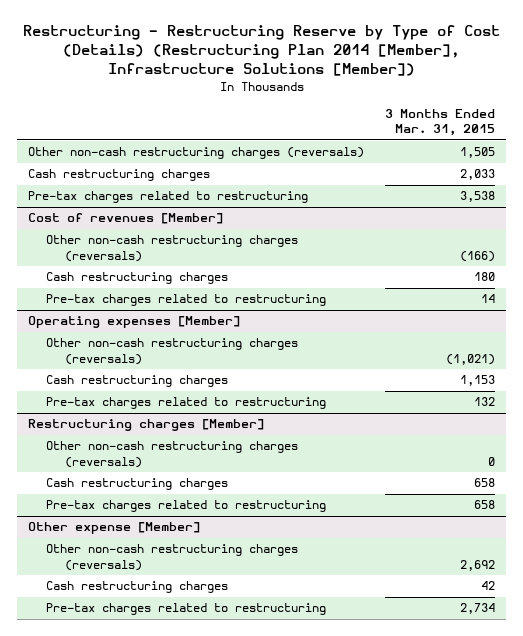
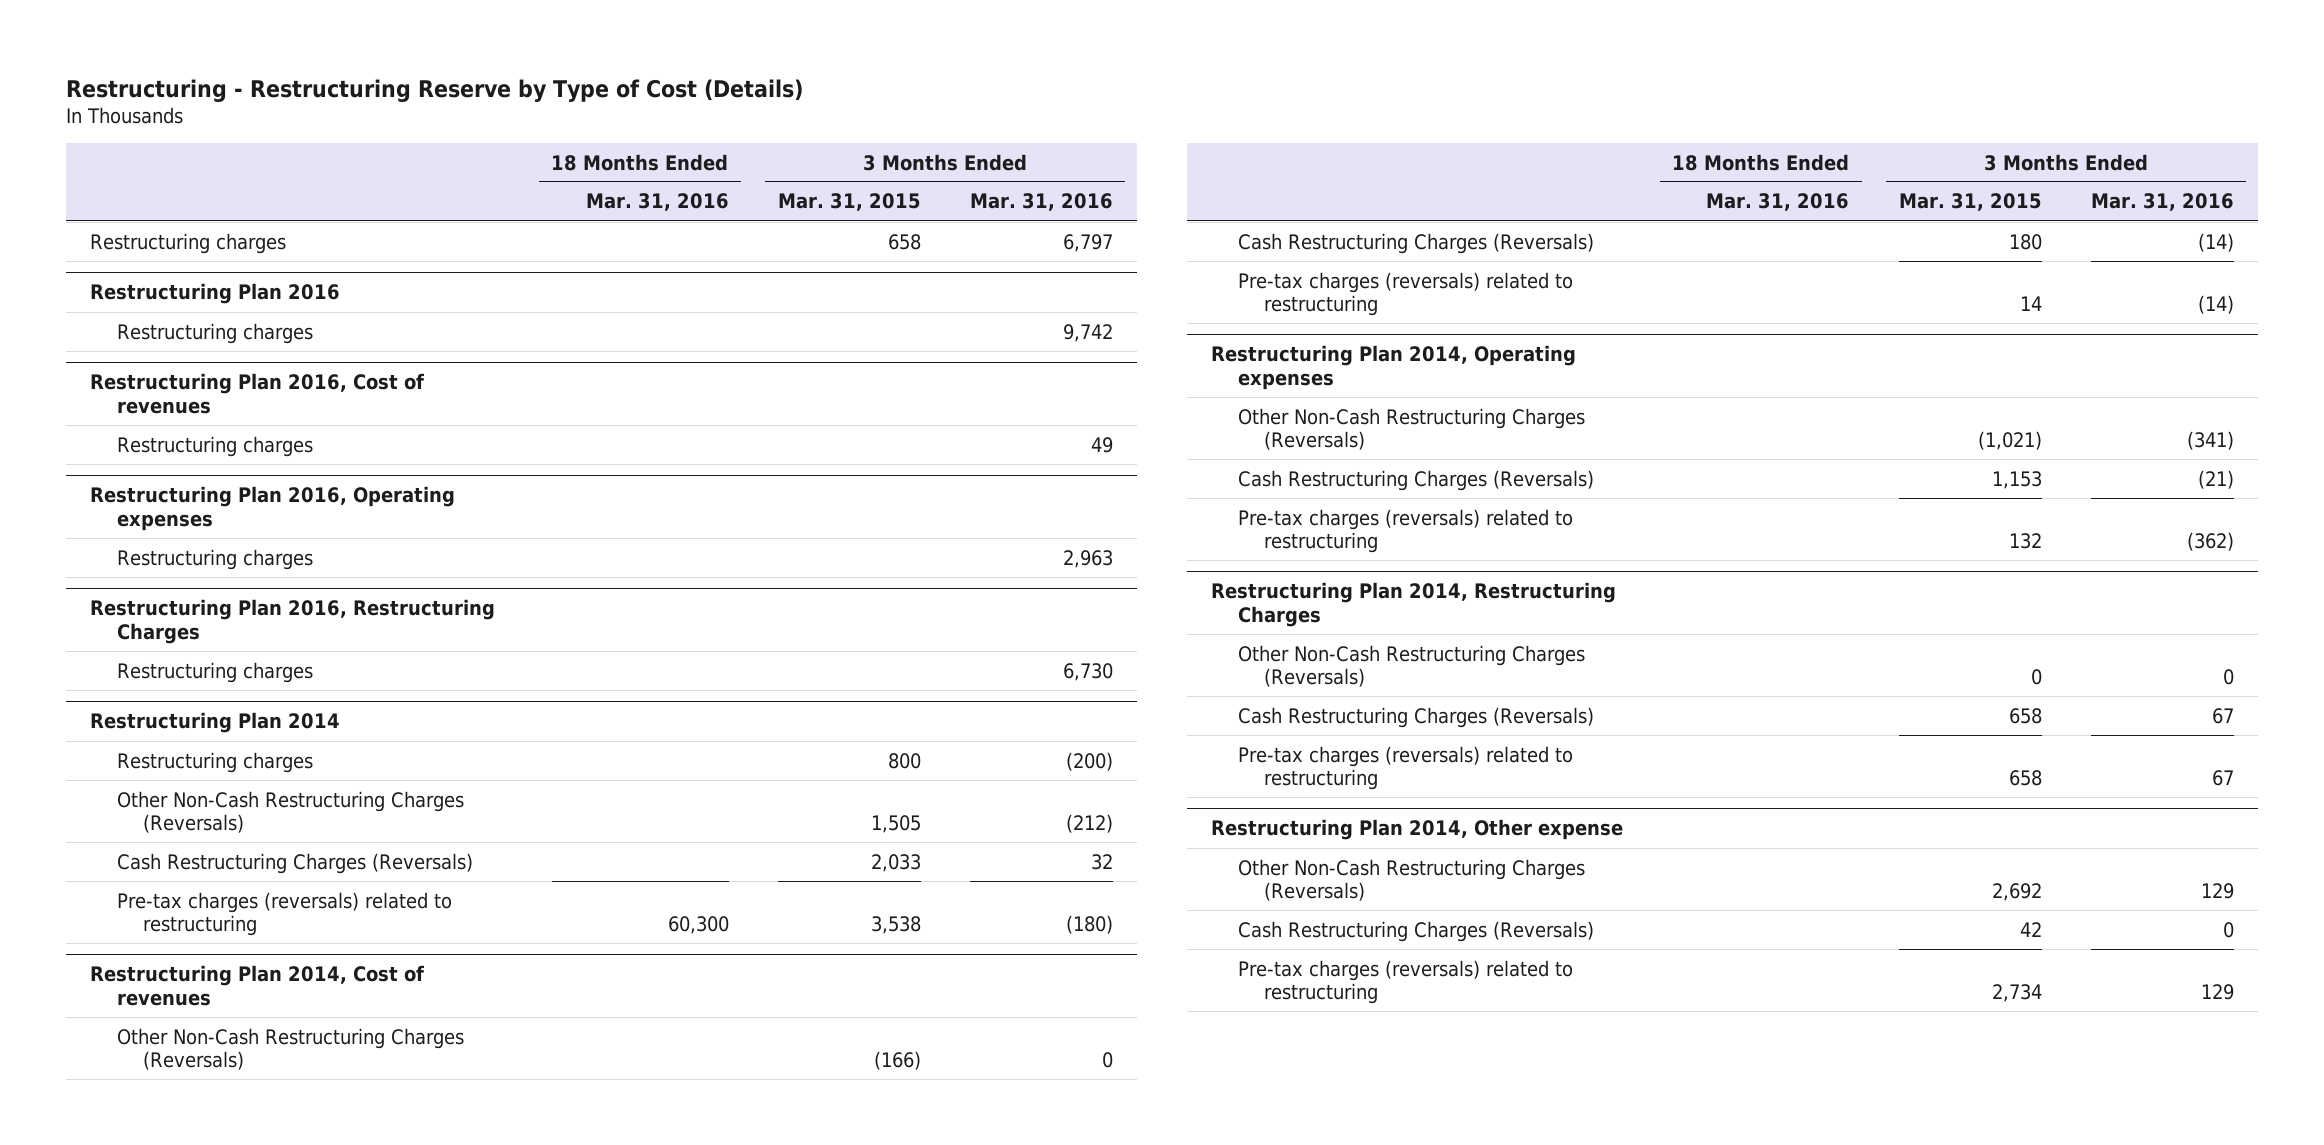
- Restructuring - Restructuring Reserve by Type of Cost (Details) (Restructuring Plan 2014 [Member], Infrastructure Solutions [Member])
+ Restructuring - Restructuring Reserve by Type of Cost (Details)
- | 3 Months Ended Mar. 31, 2015
+ | 18 Months Ended Mar. 31, 2016 | 3 Months Ended Mar. 31, 2015 | 3 Months Ended Mar. 31, 2016
- Other non-cash restructuring charges (reversals) | 1,505
- Cash restructuring charges | 2,033
- Pre-tax charges related to restructuring | 3,538
- Cost of revenues [Member]
- Other non-cash restructuring charges (reversals) | (166)
- Cash restructuring charges | 180
- Pre-tax charges related to restructuring | 14
- Operating expenses [Member]
- Other non-cash restructuring charges (reversals) | (1,021)
- Cash restructuring charges | 1,153
- Pre-tax charges related to restructuring | 132
- Restructuring charges [Member]
- Other non-cash restructuring charges (reversals) | 0
- Cash restructuring charges | 658
- Pre-tax charges related to restructuring | 658
- Other expense [Member]
- Other non-cash restructuring charges (reversals) | 2,692
- Cash restructuring charges | 42
- Pre-tax charges related to restructuring | 2,734
+ Restructuring charges | | 658 | 6,797
+ Restructuring Plan 2016
+ Restructuring charges | | | 9,742
+ Restructuring Plan 2016, Cost of revenues
+ Restructuring charges | | | 49
+ Restructuring Plan 2016, Operating expenses
+ Restructuring charges | | | 2,963
+ Restructuring Plan 2016, Restructuring Charges
+ Restructuring charges | | | 6,730
+ Restructuring Plan 2014
+ Restructuring charges | | 800 | (200)
+ Other Non-Cash Restructuring Charges (Reversals) | | 1,505 | (212)
+ Cash Restructuring Charges (Reversals) | | 2,033 | 32
+ Pre-tax charges (reversals) related to restructuring | 60,300 | 3,538 | (180)
+ Restructuring Plan 2014, Cost of revenues
+ Other Non-Cash Restructuring Charges (Reversals) | | (166) | 0
+ Cash Restructuring Charges (Reversals) | | 180 | (14)
+ Pre-tax charges (reversals) related to restructuring | | 14 | (14)
+ Restructuring Plan 2014, Operating expenses
+ Other Non-Cash Restructuring Charges (Reversals) | | (1,021) | (341)
+ Cash Restructuring Charges (Reversals) | | 1,153 | (21)
+ Pre-tax charges (reversals) related to restructuring | | 132 | (362)
+ Restructuring Plan 2014, Restructuring Charges
+ Other Non-Cash Restructuring Charges (Reversals) | | 0 | 0
+ Cash Restructuring Charges (Reversals) | | 658 | 67
+ Pre-tax charges (reversals) related to restructuring | | 658 | 67
+ Restructuring Plan 2014, Other expense
+ Other Non-Cash Restructuring Charges (Reversals) | | 2,692 | 129
+ Cash Restructuring Charges (Reversals) | | 42 | 0
+ Pre-tax charges (reversals) related to restructuring | | 2,734 | 129

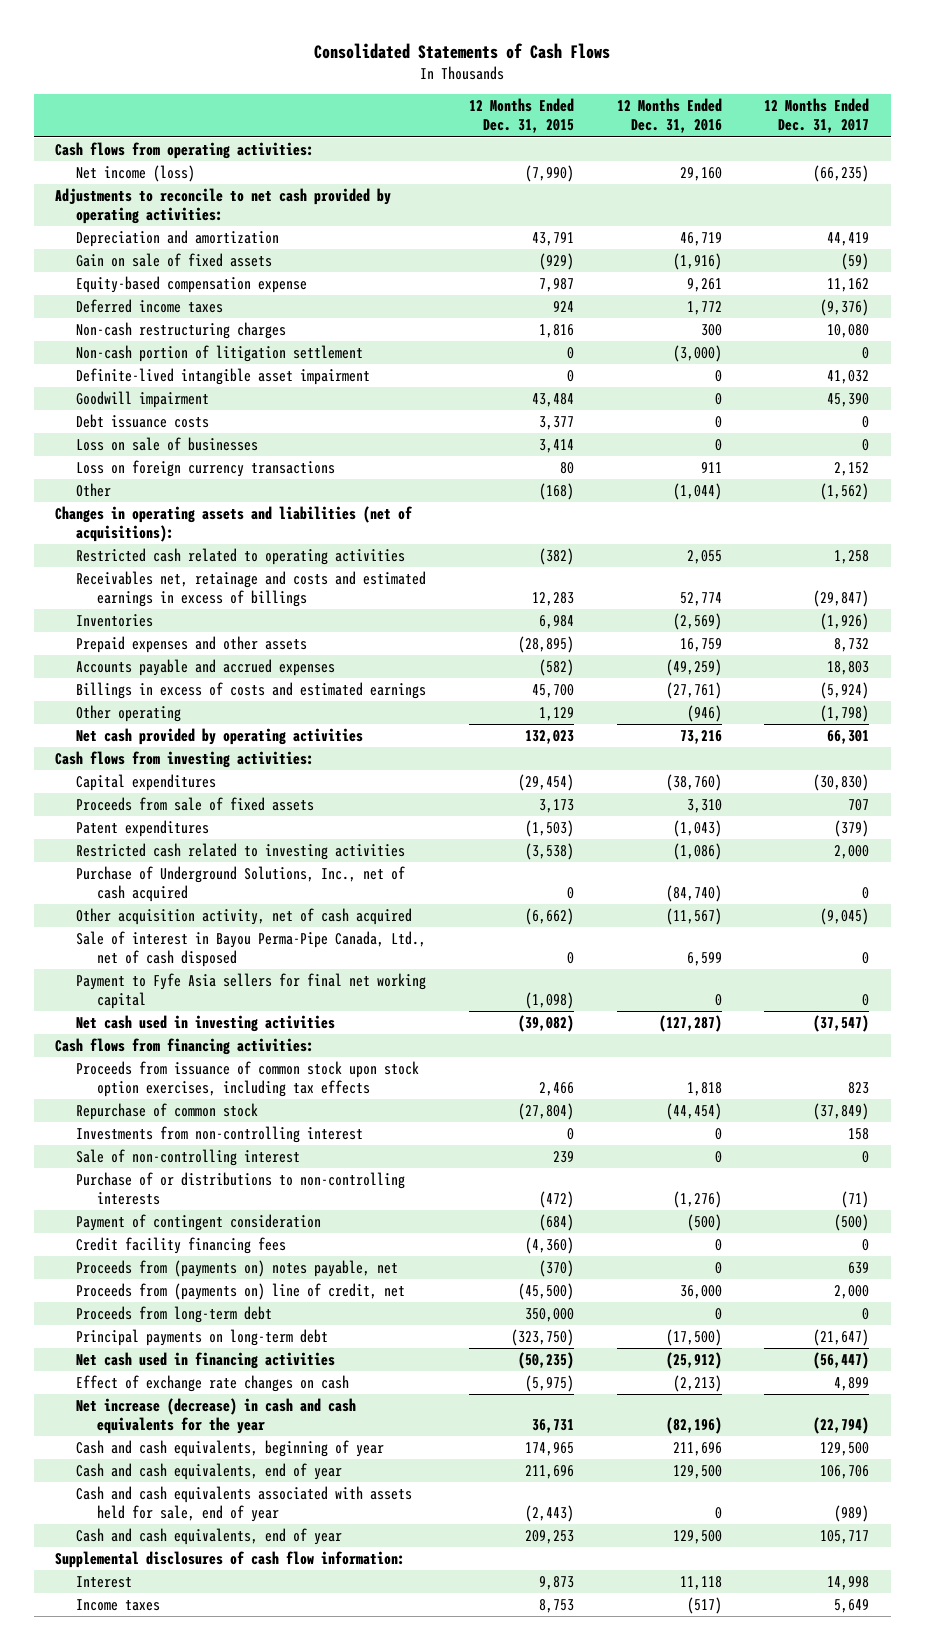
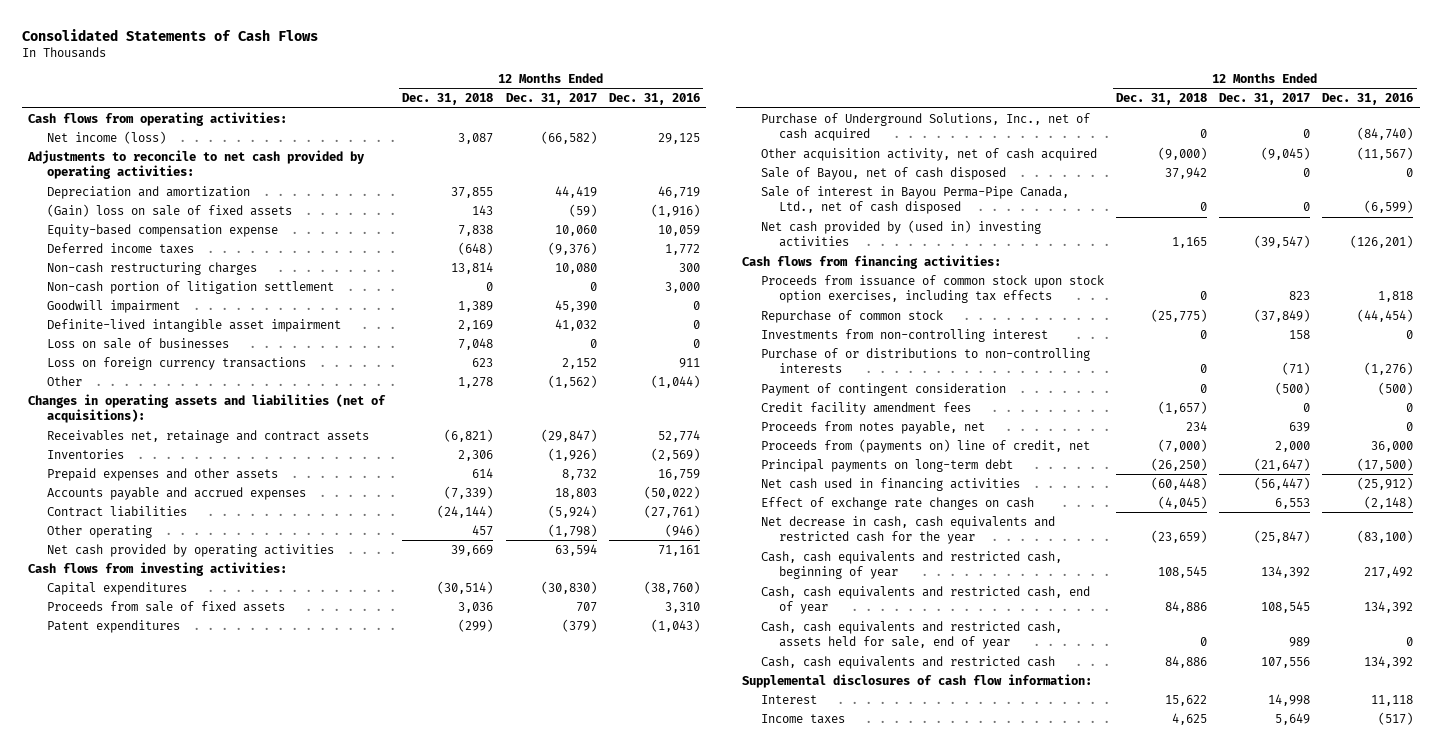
- | 12 Months Ended Dec. 31, 2015 | 12 Months Ended Dec. 31, 2016 | 12 Months Ended Dec. 31, 2017
+ | 12 Months Ended Dec. 31, 2018 | 12 Months Ended Dec. 31, 2017 | 12 Months Ended Dec. 31, 2016
- Net income (loss) | (7,990) | 29,160 | (66,235)
+ Net income (loss) | 3,087 | (66,582) | 29,125
- Gain on sale of fixed assets | (929) | (1,916) | (59)
- Equity-based compensation expense | 7,987 | 9,261 | 11,162
+ (Gain) loss on sale of fixed assets | 143 | (59) | (1,916)
+ Equity-based compensation expense | 7,838 | 10,060 | 10,059
- Non-cash portion of litigation settlement | 0 | (3,000) | 0
+ Non-cash portion of litigation settlement | 0 | 0 | 3,000
- Debt issuance costs | 3,377 | 0 | 0
moved down: Definite-lived intangible asset impairment | 2,169 | 41,032 | 0
- Restricted cash related to operating activities | (382) | 2,055 | 1,258
- Receivables net, retainage and costs and estimated earnings in excess of billings | 12,283 | 52,774 | (29,847)
+ Receivables net, retainage and contract assets | (6,821) | (29,847) | 52,774
- Accounts payable and accrued expenses | (582) | (49,259) | 18,803
- Billings in excess of costs and estimated earnings | 45,700 | (27,761) | (5,924)
+ Accounts payable and accrued expenses | (7,339) | 18,803 | (50,022)
+ Contract liabilities | (24,144) | (5,924) | (27,761)
- Net cash provided by operating activities | 132,023 | 73,216 | 66,301
+ Net cash provided by operating activities | 39,669 | 63,594 | 71,161
- Restricted cash related to investing activities | (3,538) | (1,086) | 2,000
- Sale of interest in Bayou Perma-Pipe Canada, Ltd., net of cash disposed | 0 | 6,599 | 0
- Payment to Fyfe Asia sellers for final net working capital | (1,098) | 0 | 0
- Net cash used in investing activities | (39,082) | (127,287) | (37,547)
+ Sale of Bayou, net of cash disposed | 37,942 | 0 | 0
+ Sale of interest in Bayou Perma-Pipe Canada, Ltd., net of cash disposed | 0 | 0 | (6,599)
+ Net cash provided by (used in) investing activities | 1,165 | (39,547) | (126,201)
- Sale of non-controlling interest | 239 | 0 | 0
- Credit facility financing fees | (4,360) | 0 | 0
- Proceeds from (payments on) notes payable, net | (370) | 0 | 639
+ Credit facility amendment fees | (1,657) | 0 | 0
+ Proceeds from notes payable, net | 234 | 639 | 0
- Proceeds from long-term debt | 350,000 | 0 | 0
- Effect of exchange rate changes on cash | (5,975) | (2,213) | 4,899
- Net increase (decrease) in cash and cash equivalents for the year | 36,731 | (82,196) | (22,794)
- Cash and cash equivalents, beginning of year | 174,965 | 211,696 | 129,500
- Cash and cash equivalents, end of year | 211,696 | 129,500 | 106,706
- Cash and cash equivalents associated with assets held for sale, end of year | (2,443) | 0 | (989)
- Cash and cash equivalents, end of year | 209,253 | 129,500 | 105,717
+ Effect of exchange rate changes on cash | (4,045) | 6,553 | (2,148)
+ Net decrease in cash, cash equivalents and restricted cash for the year | (23,659) | (25,847) | (83,100)
+ Cash, cash equivalents and restricted cash, beginning of year | 108,545 | 134,392 | 217,492
+ Cash, cash equivalents and restricted cash, end of year | 84,886 | 108,545 | 134,392
+ Cash, cash equivalents and restricted cash, assets held for sale, end of year | 0 | 989 | 0
+ Cash, cash equivalents and restricted cash | 84,886 | 107,556 | 134,392

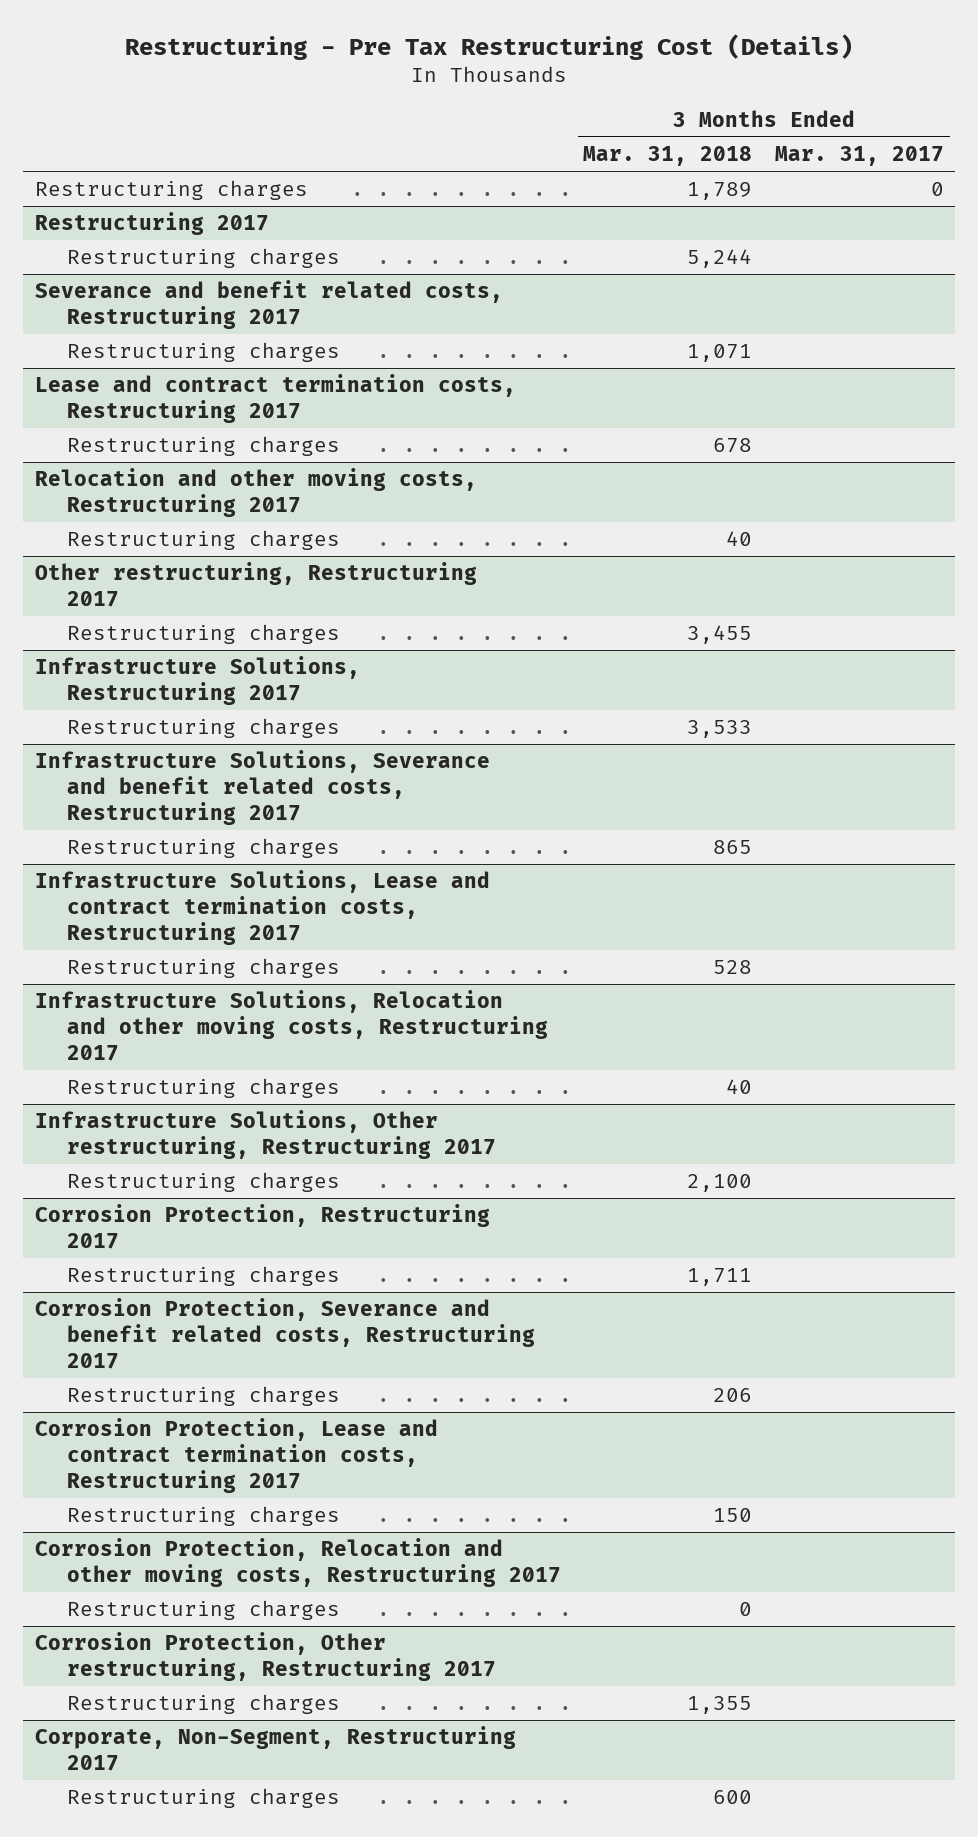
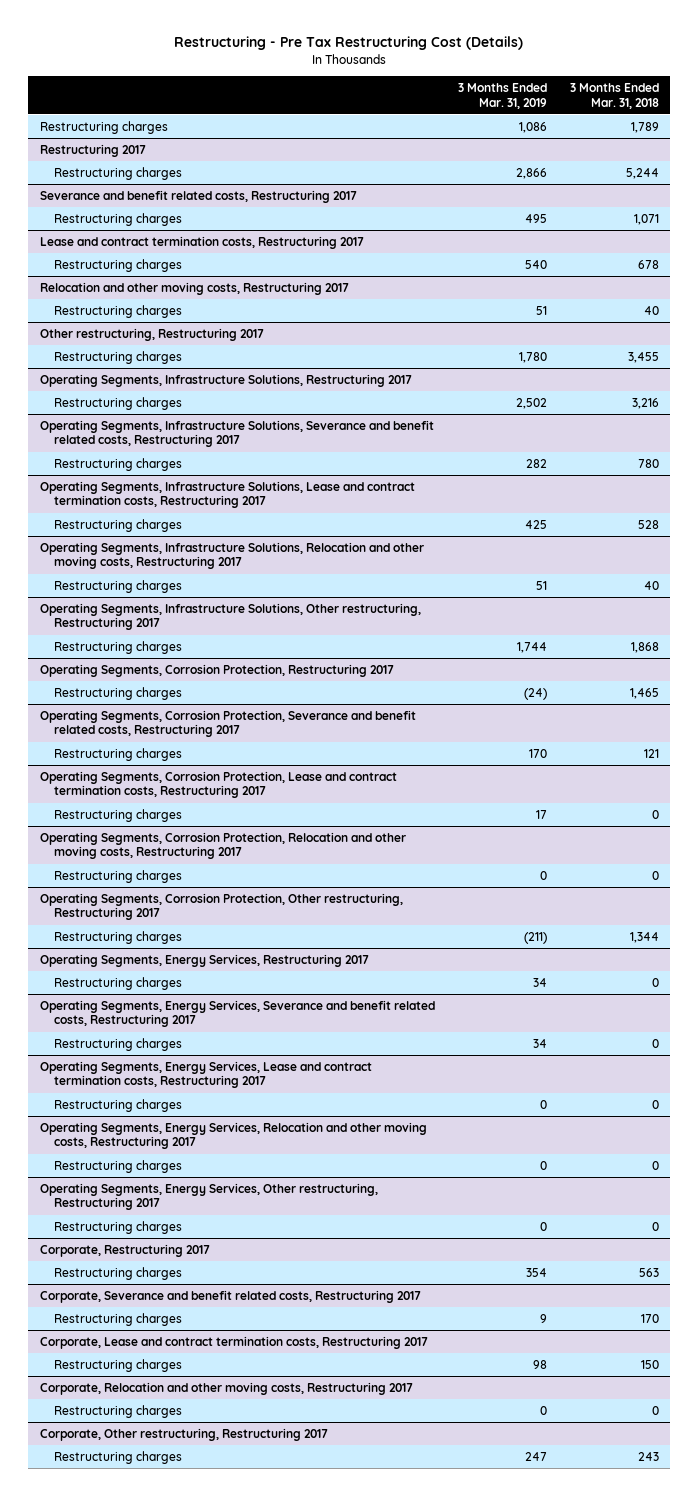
- | 3 Months Ended Mar. 31, 2018 | 3 Months Ended Mar. 31, 2017
+ | 3 Months Ended Mar. 31, 2019 | 3 Months Ended Mar. 31, 2018
- Infrastructure Solutions, Restructuring 2017
- Restructuring charges | 3,533 |
- Infrastructure Solutions, Severance and benefit related costs, Restructuring 2017
- Restructuring charges | 865 |
- Infrastructure Solutions, Lease and contract termination costs, Restructuring 2017
+ Operating Segments, Infrastructure Solutions, Restructuring 2017
+ Restructuring charges | 2,502 | 3,216
+ Operating Segments, Infrastructure Solutions, Severance and benefit related costs, Restructuring 2017
+ Restructuring charges | 282 | 780
+ Operating Segments, Infrastructure Solutions, Lease and contract termination costs, Restructuring 2017
- Infrastructure Solutions, Relocation and other moving costs, Restructuring 2017
+ Operating Segments, Infrastructure Solutions, Relocation and other moving costs, Restructuring 2017
- Infrastructure Solutions, Other restructuring, Restructuring 2017
- Restructuring charges | 2,100 |
- Corrosion Protection, Restructuring 2017
- Restructuring charges | 1,711 |
- Corrosion Protection, Severance and benefit related costs, Restructuring 2017
- Restructuring charges | 206 |
- Corrosion Protection, Lease and contract termination costs, Restructuring 2017
+ Operating Segments, Infrastructure Solutions, Other restructuring, Restructuring 2017
+ Restructuring charges | 1,744 | 1,868
+ Operating Segments, Corrosion Protection, Restructuring 2017
+ Restructuring charges | (24) | 1,465
+ Operating Segments, Corrosion Protection, Severance and benefit related costs, Restructuring 2017
+ Restructuring charges | 170 | 121
+ Operating Segments, Corrosion Protection, Lease and contract termination costs, Restructuring 2017
+ Restructuring charges | 17 | 0
+ Operating Segments, Corrosion Protection, Relocation and other moving costs, Restructuring 2017
+ Restructuring charges | 0 | 0
+ Operating Segments, Corrosion Protection, Other restructuring, Restructuring 2017
+ Restructuring charges | (211) | 1,344
+ Operating Segments, Energy Services, Restructuring 2017
+ Restructuring charges | 34 | 0
+ Operating Segments, Energy Services, Severance and benefit related costs, Restructuring 2017
+ Restructuring charges | 34 | 0
+ Operating Segments, Energy Services, Lease and contract termination costs, Restructuring 2017
+ Restructuring charges | 0 | 0
+ Operating Segments, Energy Services, Relocation and other moving costs, Restructuring 2017
+ Restructuring charges | 0 | 0
+ Operating Segments, Energy Services, Other restructuring, Restructuring 2017
+ Restructuring charges | 0 | 0
+ Corporate, Restructuring 2017
+ Restructuring charges | 354 | 563
+ Corporate, Severance and benefit related costs, Restructuring 2017
+ Restructuring charges | 9 | 170
+ Corporate, Lease and contract termination costs, Restructuring 2017
- Corrosion Protection, Relocation and other moving costs, Restructuring 2017
+ Corporate, Relocation and other moving costs, Restructuring 2017
- Corrosion Protection, Other restructuring, Restructuring 2017
- Restructuring charges | 1,355 |
- Corporate, Non-Segment, Restructuring 2017
- Restructuring charges | 600 |
+ Corporate, Other restructuring, Restructuring 2017
+ Restructuring charges | 247 | 243

